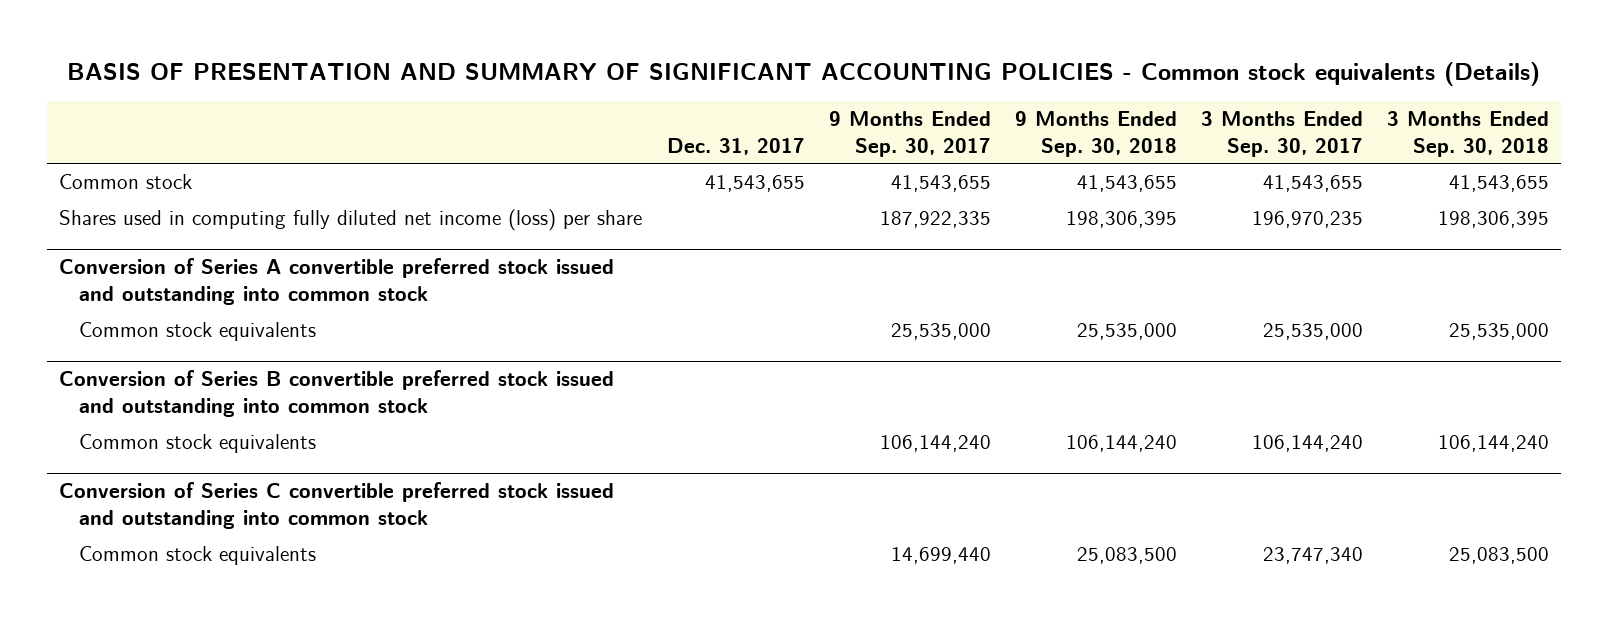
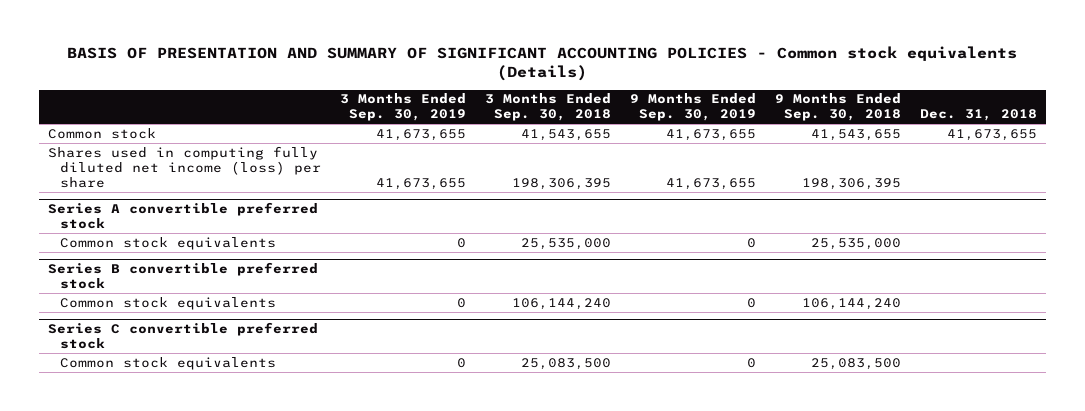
- | Dec. 31, 2017 | 9 Months Ended Sep. 30, 2017 | 9 Months Ended Sep. 30, 2018 | 3 Months Ended Sep. 30, 2017 | 3 Months Ended Sep. 30, 2018
+ | 3 Months Ended Sep. 30, 2019 | 3 Months Ended Sep. 30, 2018 | 9 Months Ended Sep. 30, 2019 | 9 Months Ended Sep. 30, 2018 | Dec. 31, 2018
- Conversion of Series A convertible preferred stock issued and outstanding into common stock
+ Series A convertible preferred stock
- Conversion of Series B convertible preferred stock issued and outstanding into common stock
+ Series B convertible preferred stock
- Conversion of Series C convertible preferred stock issued and outstanding into common stock
+ Series C convertible preferred stock

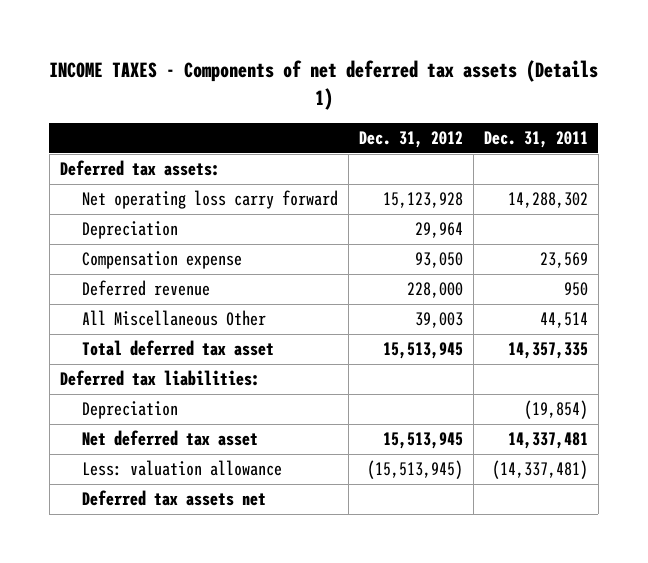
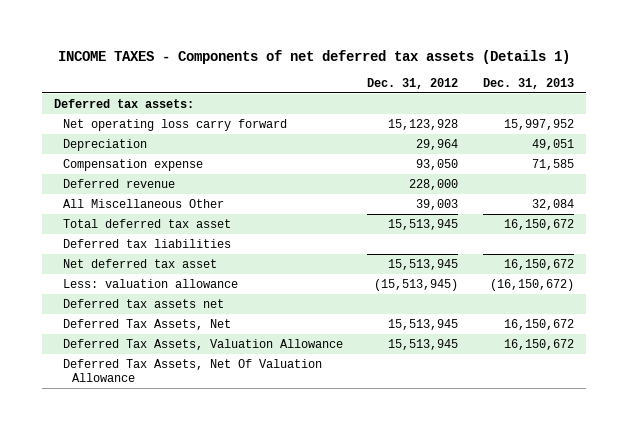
- | Dec. 31, 2012 | Dec. 31, 2011
+ | Dec. 31, 2012 | Dec. 31, 2013
- Deferred tax liabilities:
- Depreciation | | (19,854)
+ Deferred tax liabilities
+ Deferred Tax Assets, Net | 15,513,945 | 16,150,672
+ Deferred Tax Assets, Valuation Allowance | 15,513,945 | 16,150,672
+ Deferred Tax Assets, Net Of Valuation Allowance

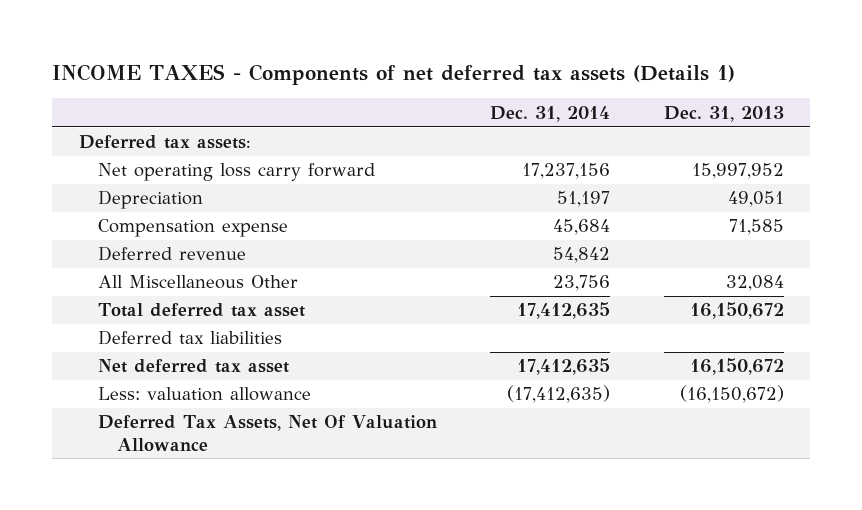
- | Dec. 31, 2012 | Dec. 31, 2013
+ | Dec. 31, 2014 | Dec. 31, 2013
- Deferred tax assets net
- Deferred Tax Assets, Net | 15,513,945 | 16,150,672
- Deferred Tax Assets, Valuation Allowance | 15,513,945 | 16,150,672

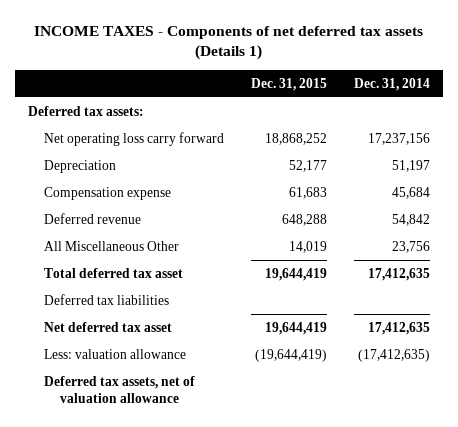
- | Dec. 31, 2014 | Dec. 31, 2013
+ | Dec. 31, 2015 | Dec. 31, 2014
- Deferred Tax Assets, Net Of Valuation Allowance
+ Deferred tax assets, net of valuation allowance

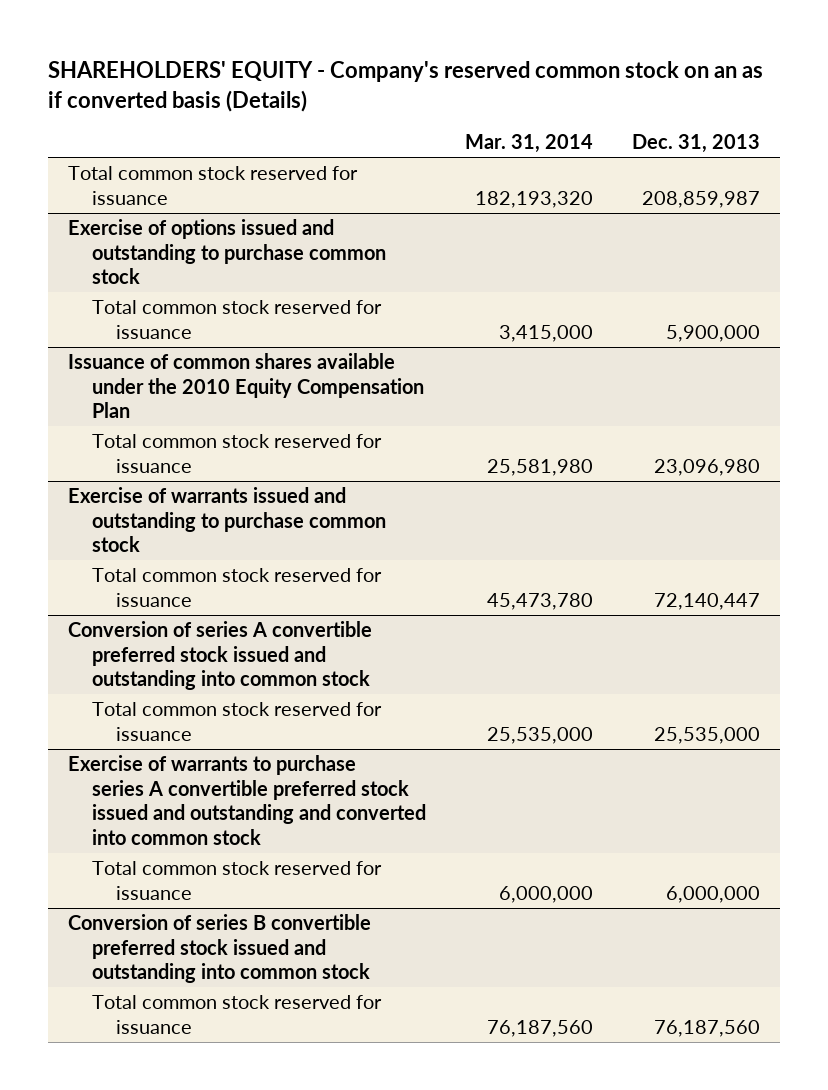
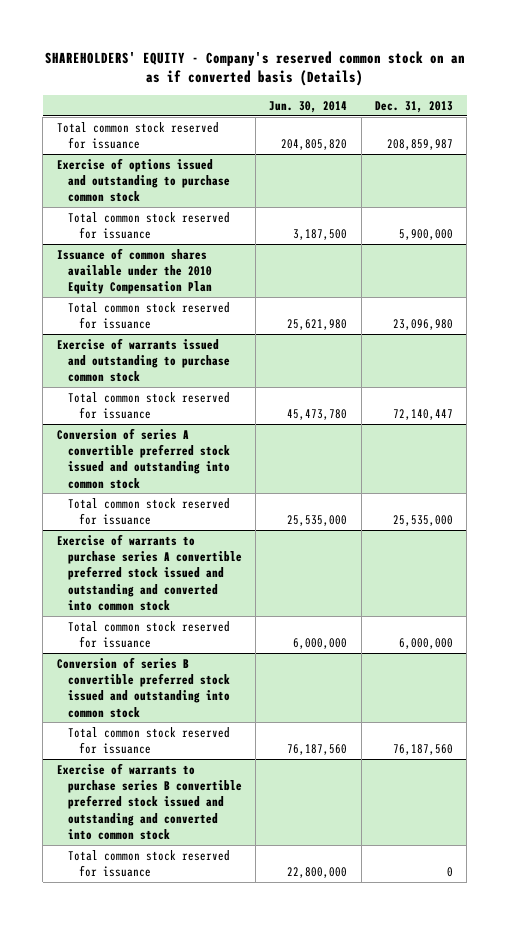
- | Mar. 31, 2014 | Dec. 31, 2013
+ | Jun. 30, 2014 | Dec. 31, 2013
+ Exercise of warrants to purchase series B convertible preferred stock issued and outstanding and converted into common stock
+ Total common stock reserved for issuance | 22,800,000 | 0

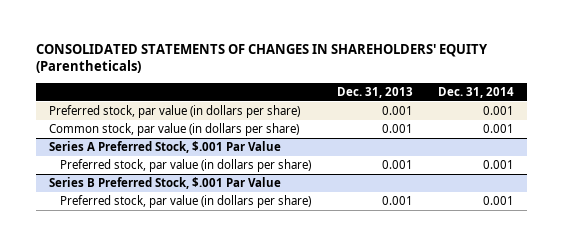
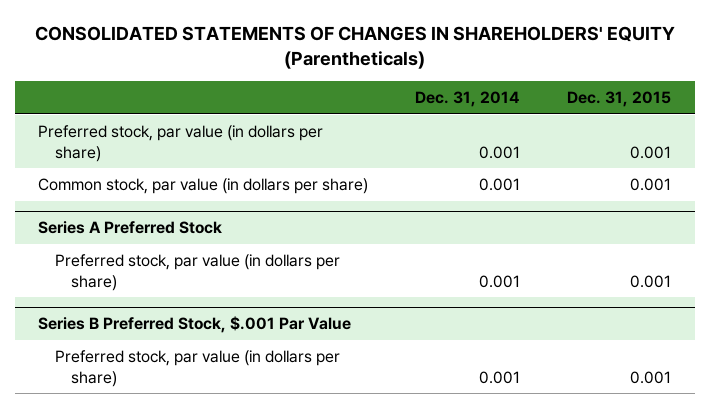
- | Dec. 31, 2013 | Dec. 31, 2014
+ | Dec. 31, 2014 | Dec. 31, 2015
- Series A Preferred Stock, $.001 Par Value
+ Series A Preferred Stock

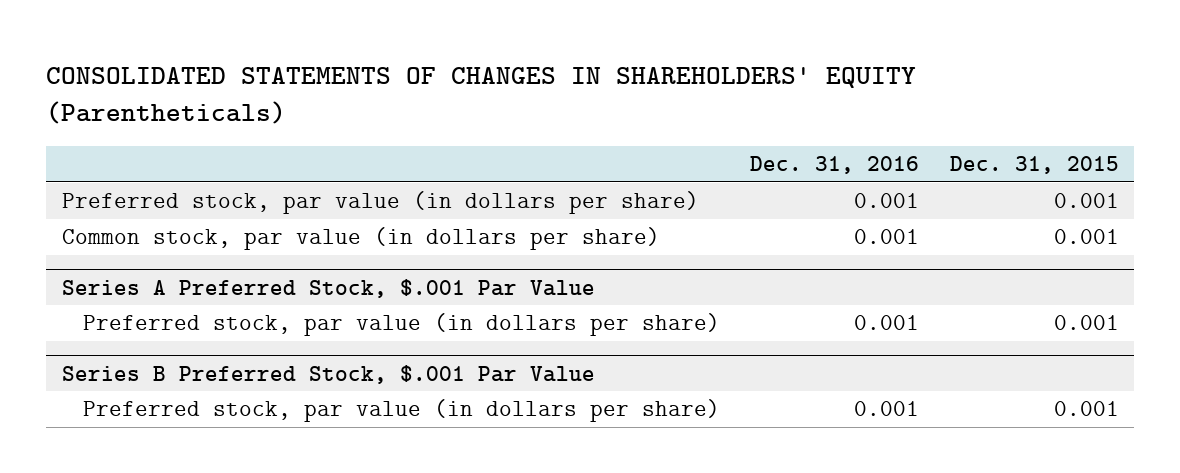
- | Dec. 31, 2014 | Dec. 31, 2015
+ | Dec. 31, 2016 | Dec. 31, 2015
- Series A Preferred Stock
+ Series A Preferred Stock, $.001 Par Value

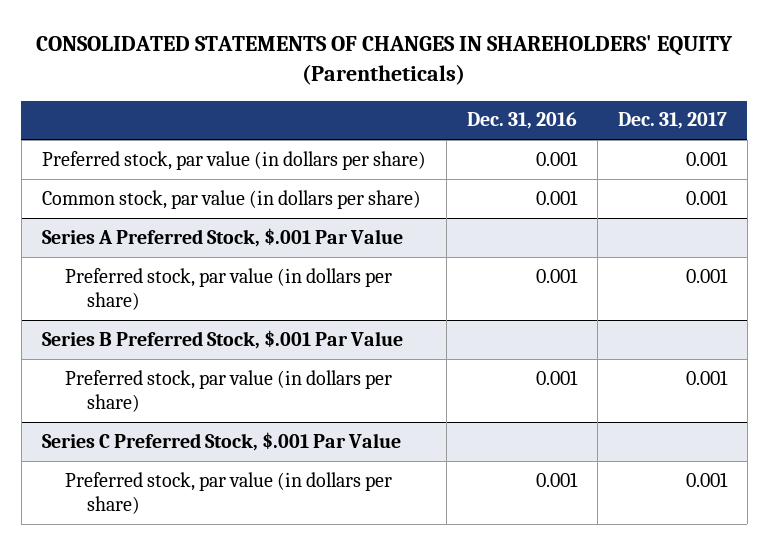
- | Dec. 31, 2016 | Dec. 31, 2015
+ | Dec. 31, 2016 | Dec. 31, 2017
+ Series C Preferred Stock, $.001 Par Value
+ Preferred stock, par value (in dollars per share) | 0.001 | 0.001

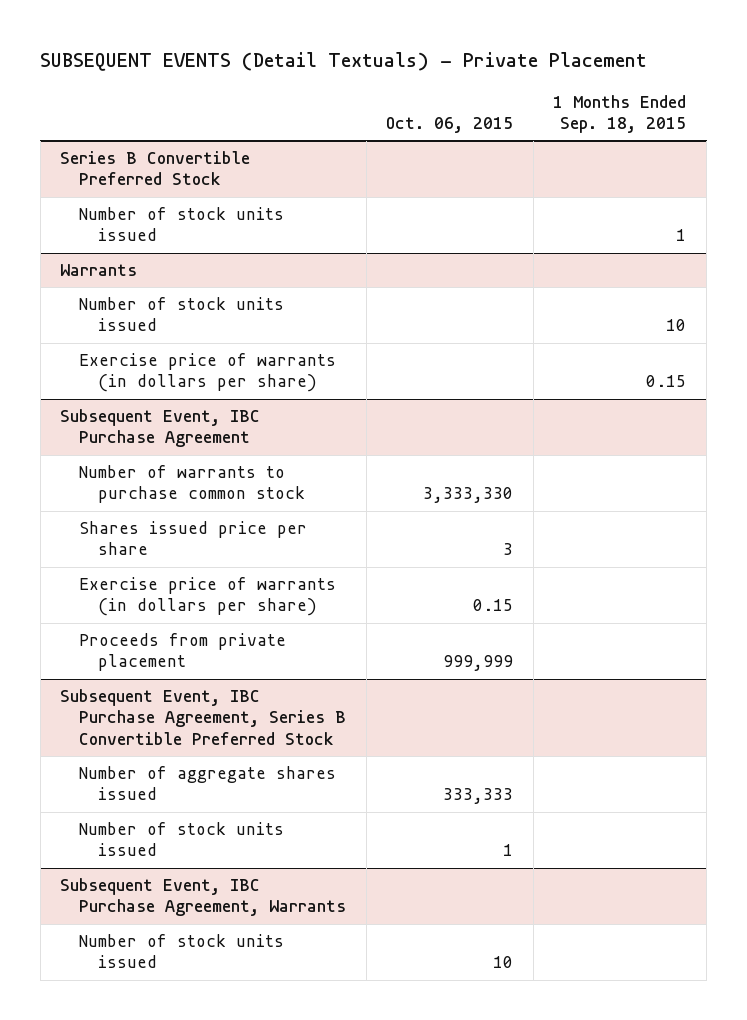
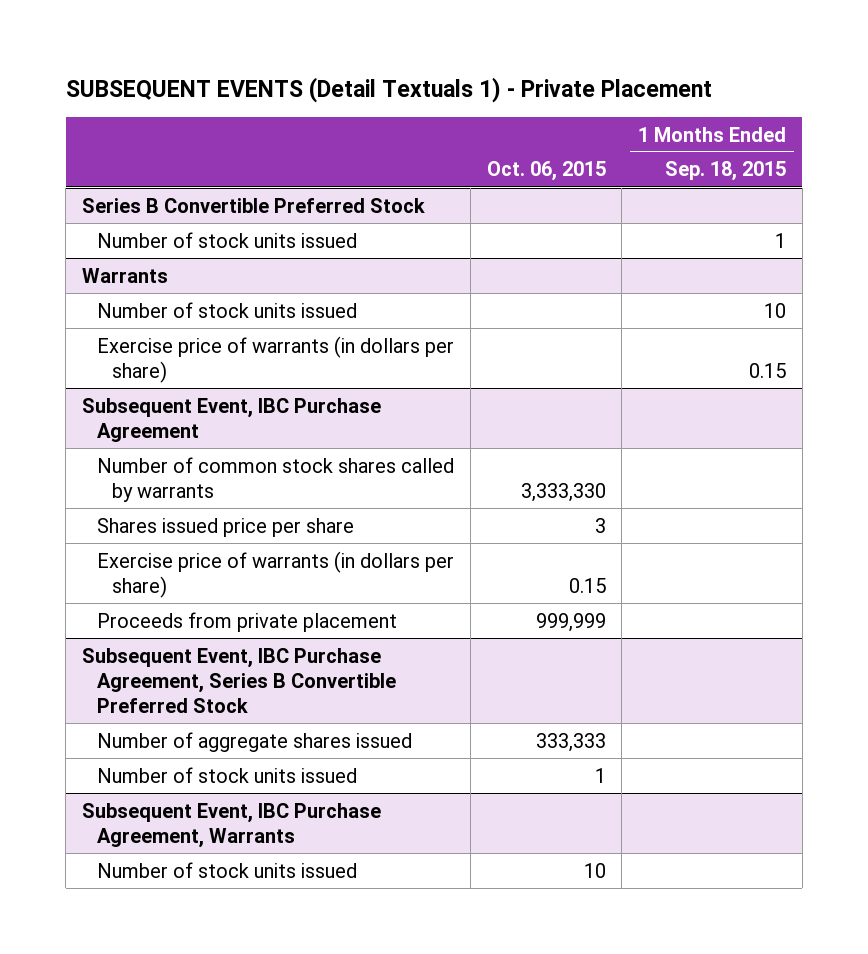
- SUBSEQUENT EVENTS (Detail Textuals) - Private Placement
+ SUBSEQUENT EVENTS (Detail Textuals 1) - Private Placement
@ Subsequent Event, IBC Purchase Agreement
- Number of warrants to purchase common stock | 3,333,330 |
+ Number of common stock shares called by warrants | 3,333,330 |

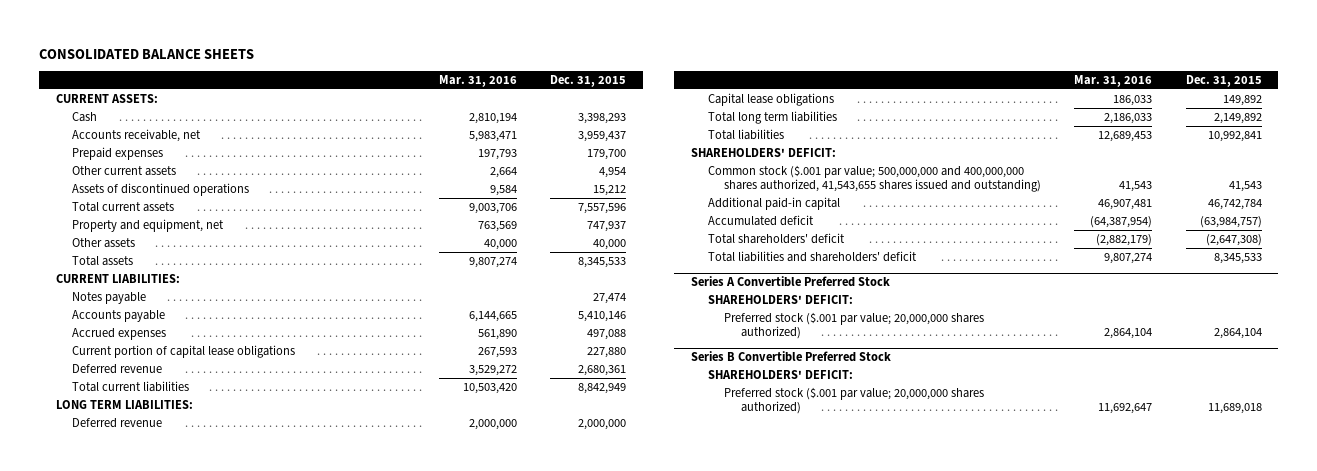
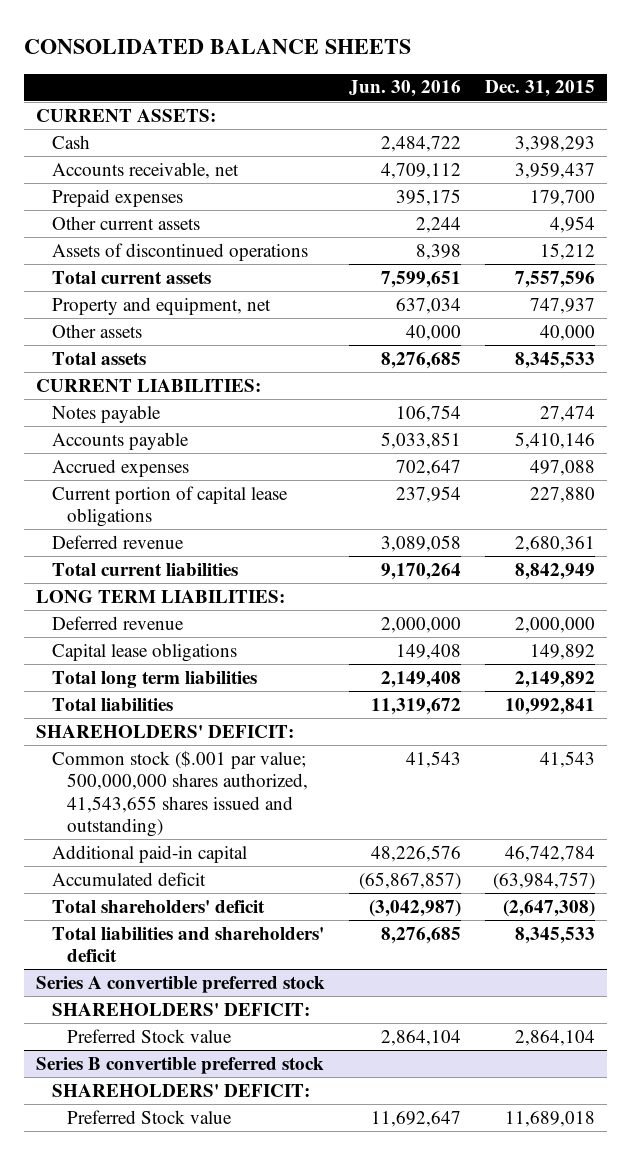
- | Mar. 31, 2016 | Dec. 31, 2015
+ | Jun. 30, 2016 | Dec. 31, 2015
- Common stock ($.001 par value; 500,000,000 and 400,000,000 shares authorized, 41,543,655 shares issued and outstanding) | 41,543 | 41,543
+ Common stock ($.001 par value; 500,000,000 shares authorized, 41,543,655 shares issued and outstanding) | 41,543 | 41,543
- Series A Convertible Preferred Stock
+ Series A convertible preferred stock
- Preferred stock ($.001 par value; 20,000,000 shares authorized) | 2,864,104 | 2,864,104
- Series B Convertible Preferred Stock
+ Preferred Stock value | 2,864,104 | 2,864,104
+ Series B convertible preferred stock
- Preferred stock ($.001 par value; 20,000,000 shares authorized) | 11,692,647 | 11,689,018
+ Preferred Stock value | 11,692,647 | 11,689,018

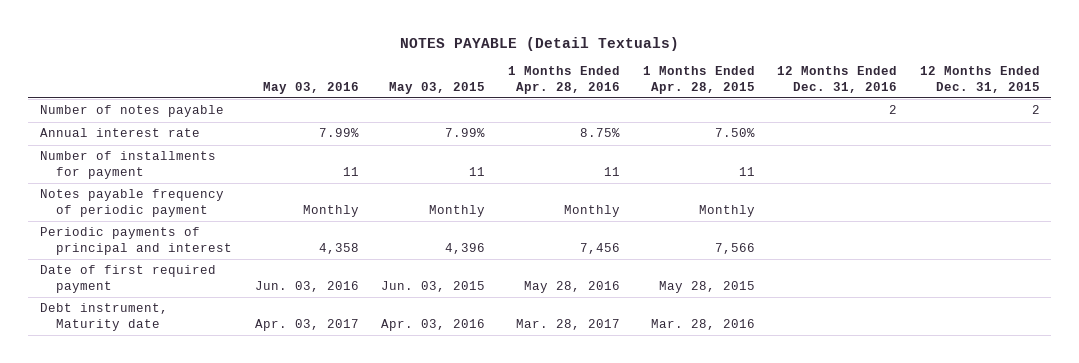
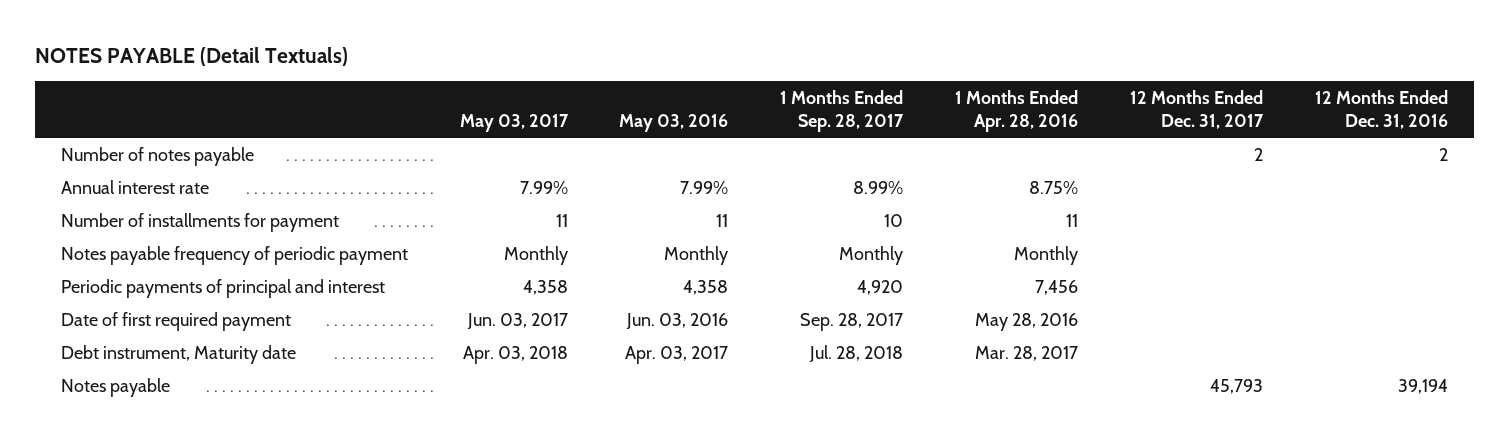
- | May 03, 2016 | May 03, 2015 | 1 Months Ended Apr. 28, 2016 | 1 Months Ended Apr. 28, 2015 | 12 Months Ended Dec. 31, 2016 | 12 Months Ended Dec. 31, 2015
+ | May 03, 2017 | May 03, 2016 | 1 Months Ended Sep. 28, 2017 | 1 Months Ended Apr. 28, 2016 | 12 Months Ended Dec. 31, 2017 | 12 Months Ended Dec. 31, 2016
+ Notes payable | | | | | 45,793 | 39,194

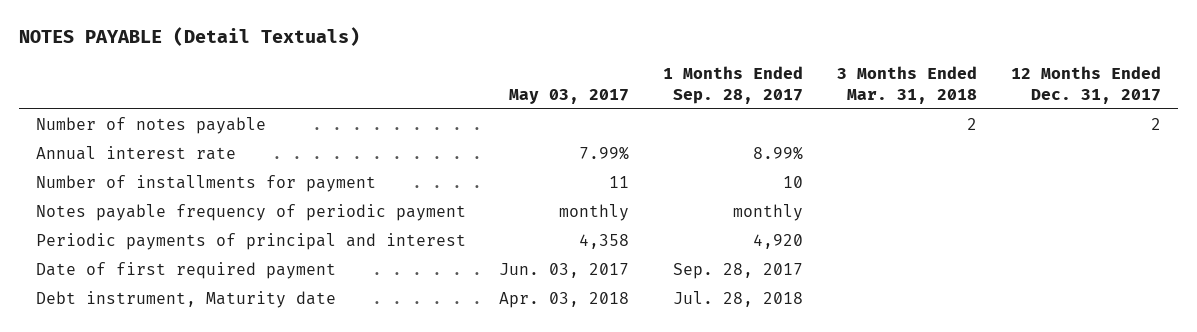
- | May 03, 2017 | May 03, 2016 | 1 Months Ended Sep. 28, 2017 | 1 Months Ended Apr. 28, 2016 | 12 Months Ended Dec. 31, 2017 | 12 Months Ended Dec. 31, 2016
+ | May 03, 2017 | 1 Months Ended Sep. 28, 2017 | 3 Months Ended Mar. 31, 2018 | 12 Months Ended Dec. 31, 2017
- Notes payable frequency of periodic payment | Monthly | Monthly | Monthly | Monthly | |
+ Notes payable frequency of periodic payment | monthly | monthly | |
- Notes payable | | | | | 45,793 | 39,194

